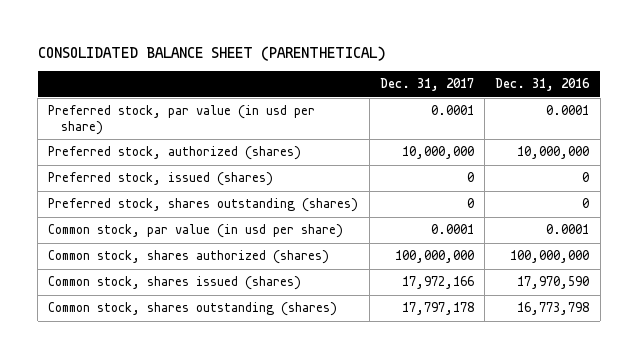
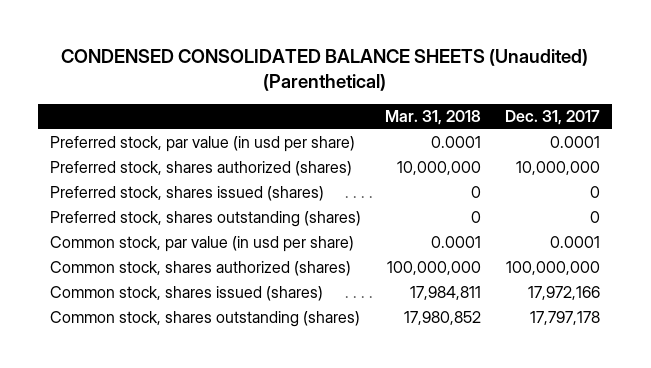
- CONSOLIDATED BALANCE SHEET (PARENTHETICAL)
+ CONDENSED CONSOLIDATED BALANCE SHEETS (Unaudited) (Parenthetical)
- | Dec. 31, 2017 | Dec. 31, 2016
+ | Mar. 31, 2018 | Dec. 31, 2017
- Preferred stock, authorized (shares) | 10,000,000 | 10,000,000
- Preferred stock, issued (shares) | 0 | 0
+ Preferred stock, shares authorized (shares) | 10,000,000 | 10,000,000
+ Preferred stock, shares issued (shares) | 0 | 0

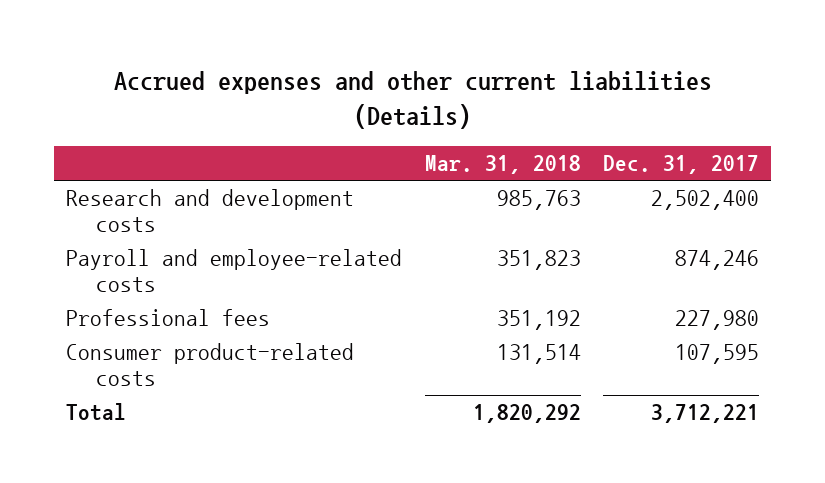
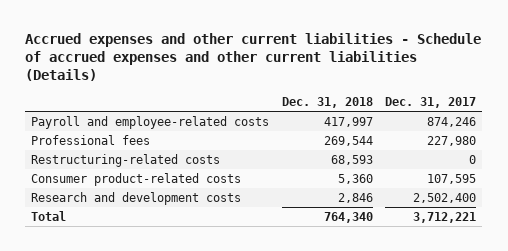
- Accrued expenses and other current liabilities (Details)
+ Accrued expenses and other current liabilities - Schedule of accrued expenses and other current liabilities (Details)
- | Mar. 31, 2018 | Dec. 31, 2017
+ | Dec. 31, 2018 | Dec. 31, 2017
+ Restructuring-related costs | 68,593 | 0
moved down: Research and development costs | 2,846 | 2,502,400

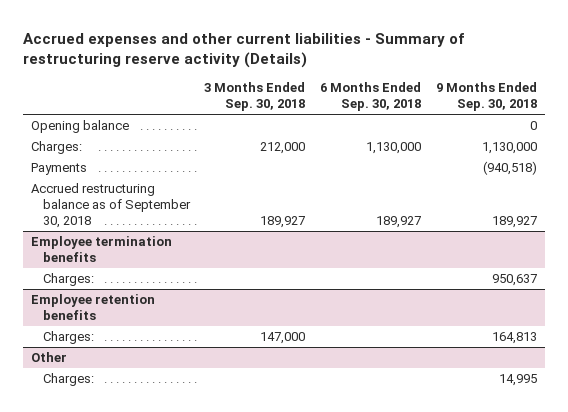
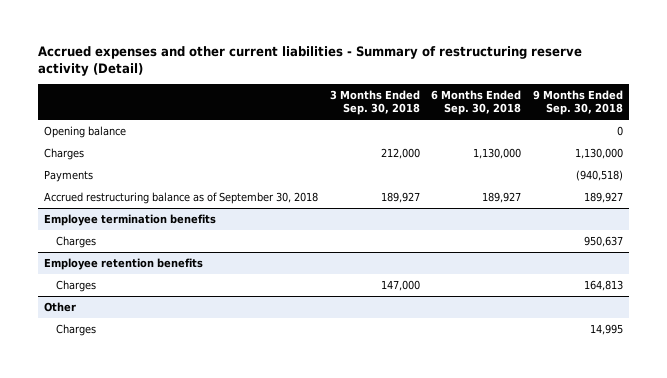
- Accrued expenses and other current liabilities - Summary of restructuring reserve activity (Details)
+ Accrued expenses and other current liabilities - Summary of restructuring reserve activity (Detail)
- Charges: | 212,000 | 1,130,000 | 1,130,000
+ Charges | 212,000 | 1,130,000 | 1,130,000
@ Employee termination benefits
- Charges: | | | 950,637
+ Charges | | | 950,637
@ Employee retention benefits
- Charges: | 147,000 | | 164,813
+ Charges | 147,000 | | 164,813
@ Other
- Charges: | | | 14,995
+ Charges | | | 14,995

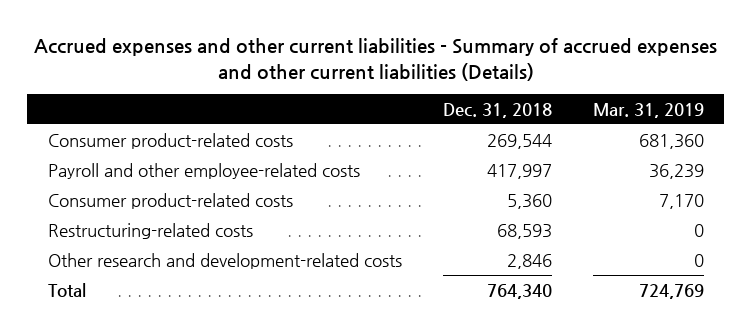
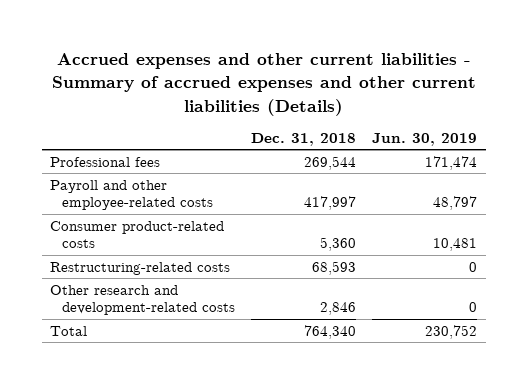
- | Dec. 31, 2018 | Mar. 31, 2019
+ | Dec. 31, 2018 | Jun. 30, 2019
- Consumer product-related costs | 269,544 | 681,360
+ Professional fees | 269,544 | 171,474

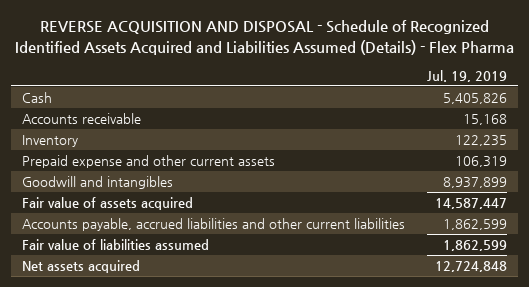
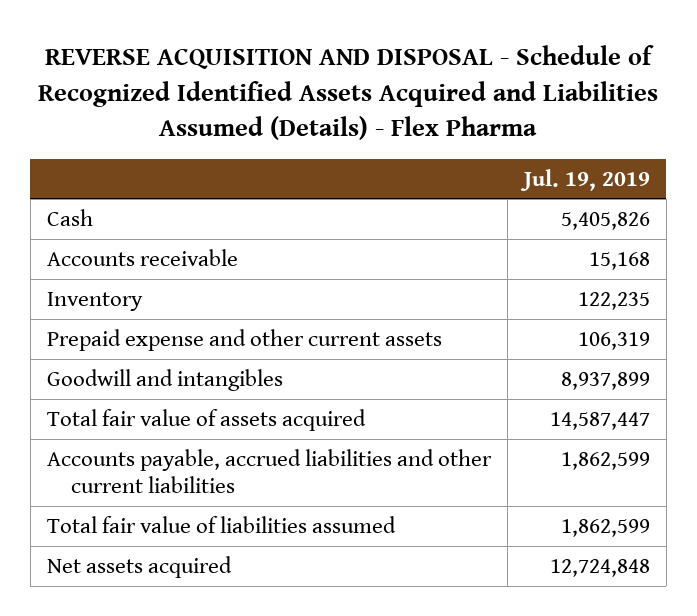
- Fair value of assets acquired | 14,587,447
+ Total fair value of assets acquired | 14,587,447
- Fair value of liabilities assumed | 1,862,599
+ Total fair value of liabilities assumed | 1,862,599

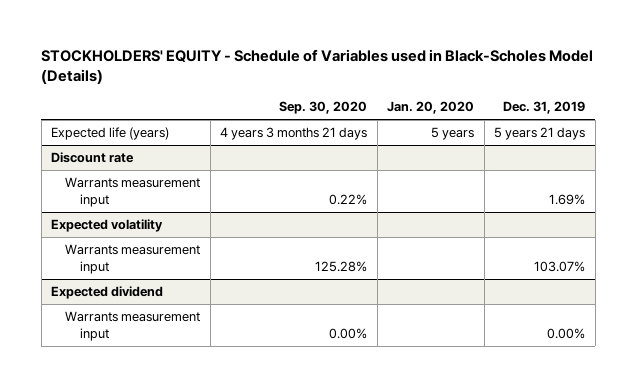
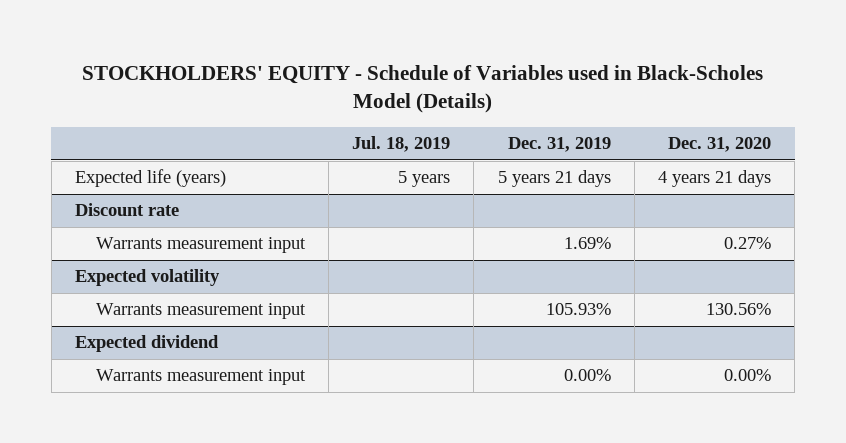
- | Sep. 30, 2020 | Jan. 20, 2020 | Dec. 31, 2019
+ | Jul. 18, 2019 | Dec. 31, 2019 | Dec. 31, 2020
@ Expected volatility
- Warrants measurement input | 125.28% | | 103.07%
+ Warrants measurement input | | 105.93% | 130.56%

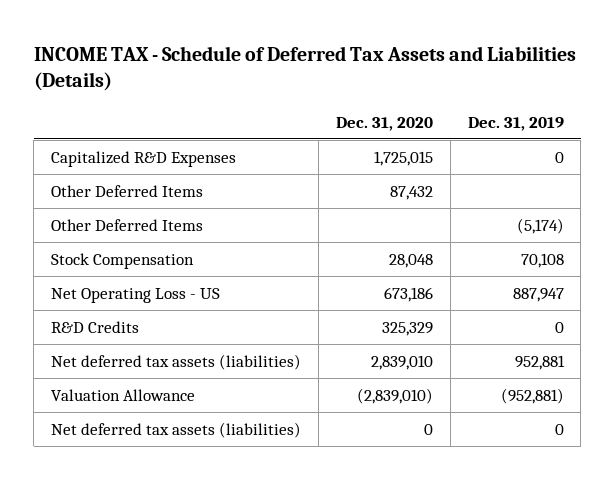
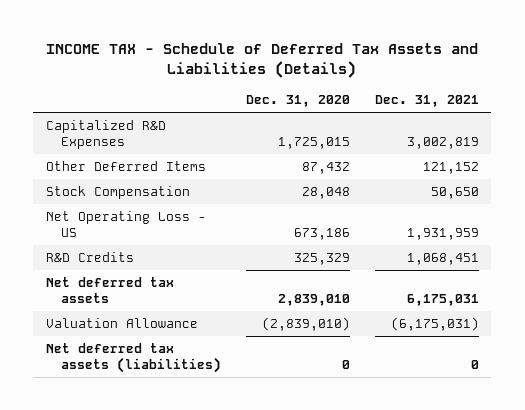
- | Dec. 31, 2020 | Dec. 31, 2019
+ | Dec. 31, 2020 | Dec. 31, 2021
- Other Deferred Items | | (5,174)
- Net deferred tax assets (liabilities) | 2,839,010 | 952,881
+ Net deferred tax assets | 2,839,010 | 6,175,031

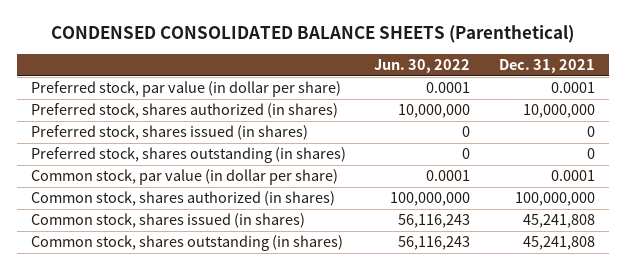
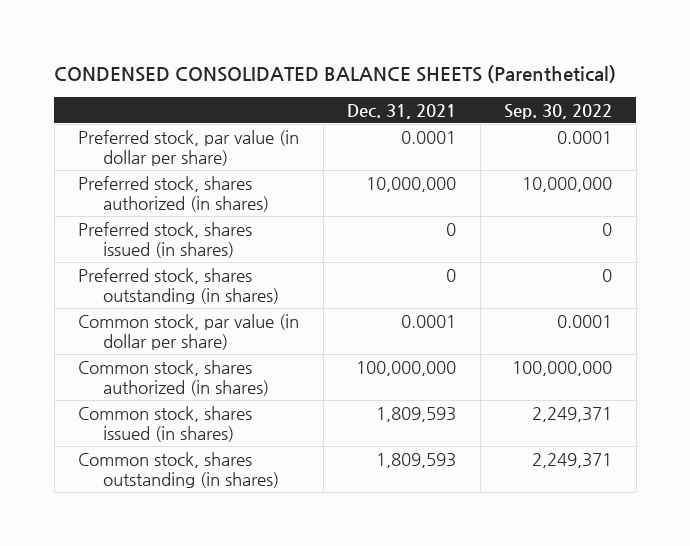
- | Jun. 30, 2022 | Dec. 31, 2021
+ | Dec. 31, 2021 | Sep. 30, 2022
- Common stock, shares issued (in shares) | 56,116,243 | 45,241,808
- Common stock, shares outstanding (in shares) | 56,116,243 | 45,241,808
+ Common stock, shares issued (in shares) | 1,809,593 | 2,249,371
+ Common stock, shares outstanding (in shares) | 1,809,593 | 2,249,371

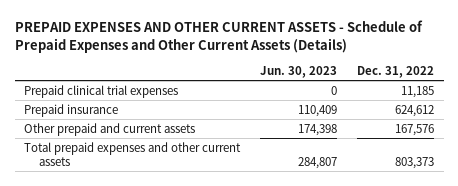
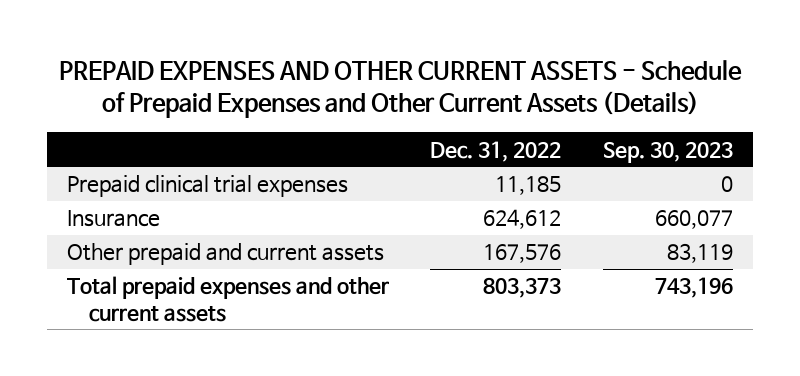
- | Jun. 30, 2023 | Dec. 31, 2022
+ | Dec. 31, 2022 | Sep. 30, 2023
- Prepaid insurance | 110,409 | 624,612
+ Insurance | 624,612 | 660,077

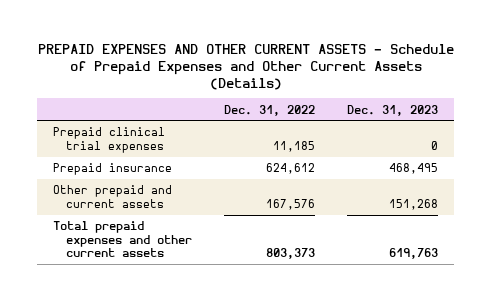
- | Dec. 31, 2022 | Sep. 30, 2023
+ | Dec. 31, 2022 | Dec. 31, 2023
- Insurance | 624,612 | 660,077
+ Prepaid insurance | 624,612 | 468,495

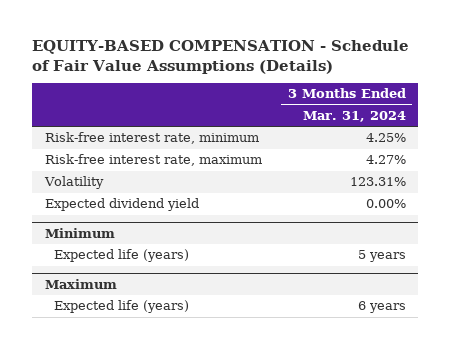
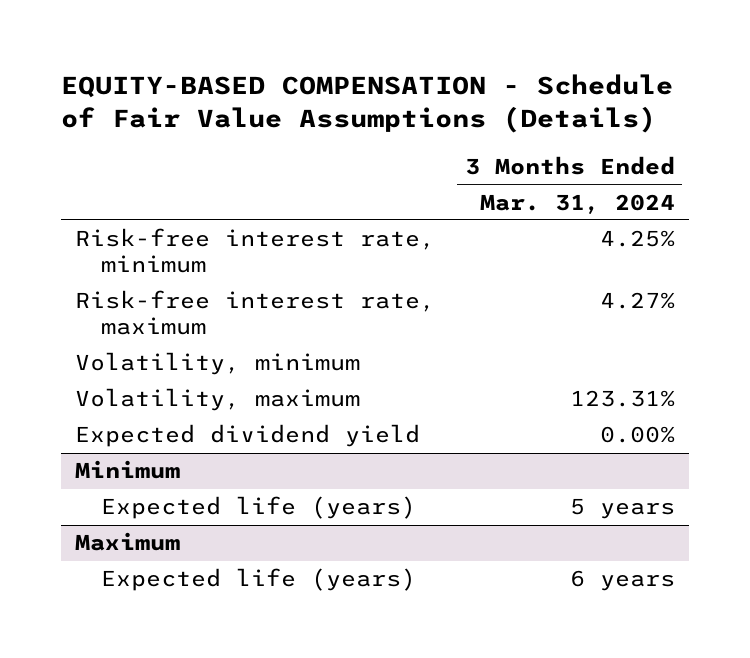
- Volatility | 123.31%
+ Volatility, minimum
+ Volatility, maximum | 123.31%

